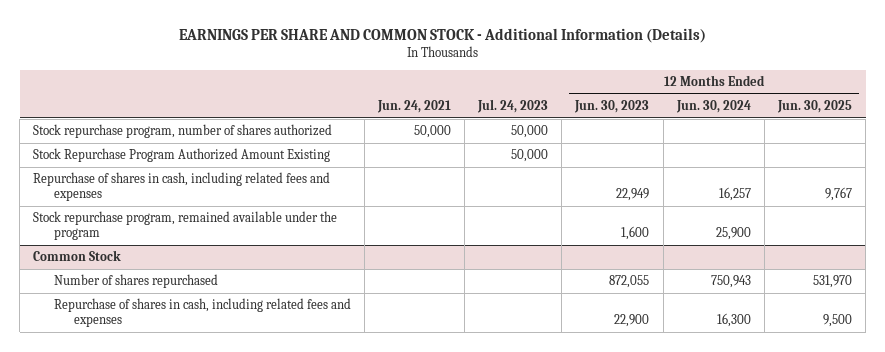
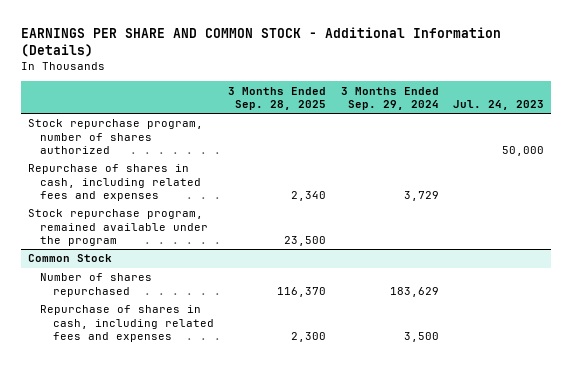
- | Jun. 24, 2021 | Jul. 24, 2023 | 12 Months Ended Jun. 30, 2023 | 12 Months Ended Jun. 30, 2024 | 12 Months Ended Jun. 30, 2025
+ | 3 Months Ended Sep. 28, 2025 | 3 Months Ended Sep. 29, 2024 | Jul. 24, 2023
- Stock Repurchase Program Authorized Amount Existing | | 50,000 | | |

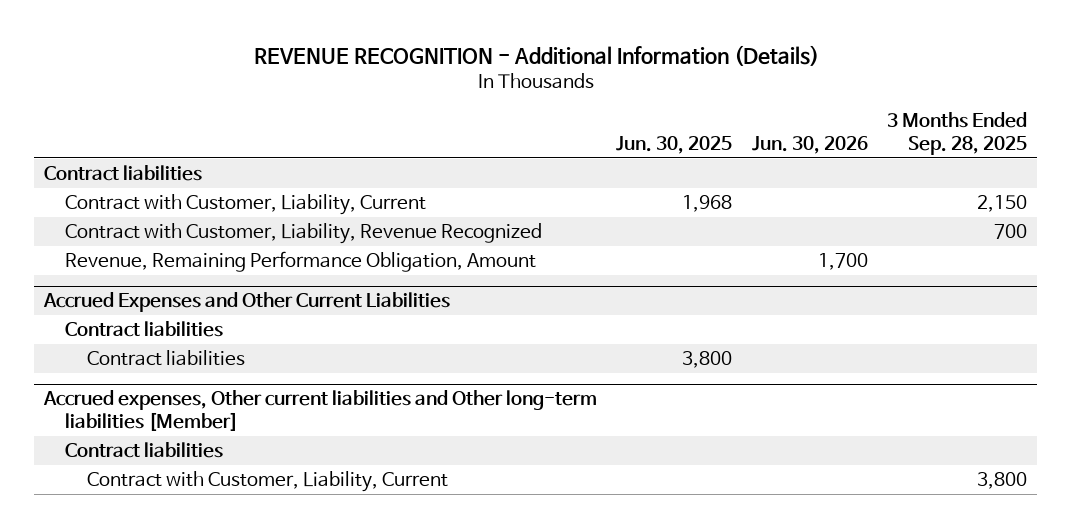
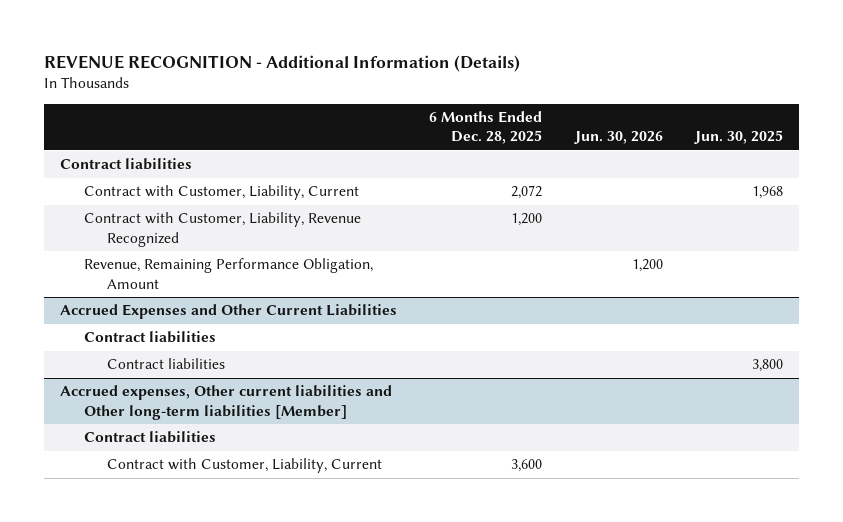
- | Jun. 30, 2025 | Jun. 30, 2026 | 3 Months Ended Sep. 28, 2025
+ | 6 Months Ended Dec. 28, 2025 | Jun. 30, 2026 | Jun. 30, 2025
- Revenue, Remaining Performance Obligation, Amount | | 1,700 |
+ Revenue, Remaining Performance Obligation, Amount | | 1,200 |

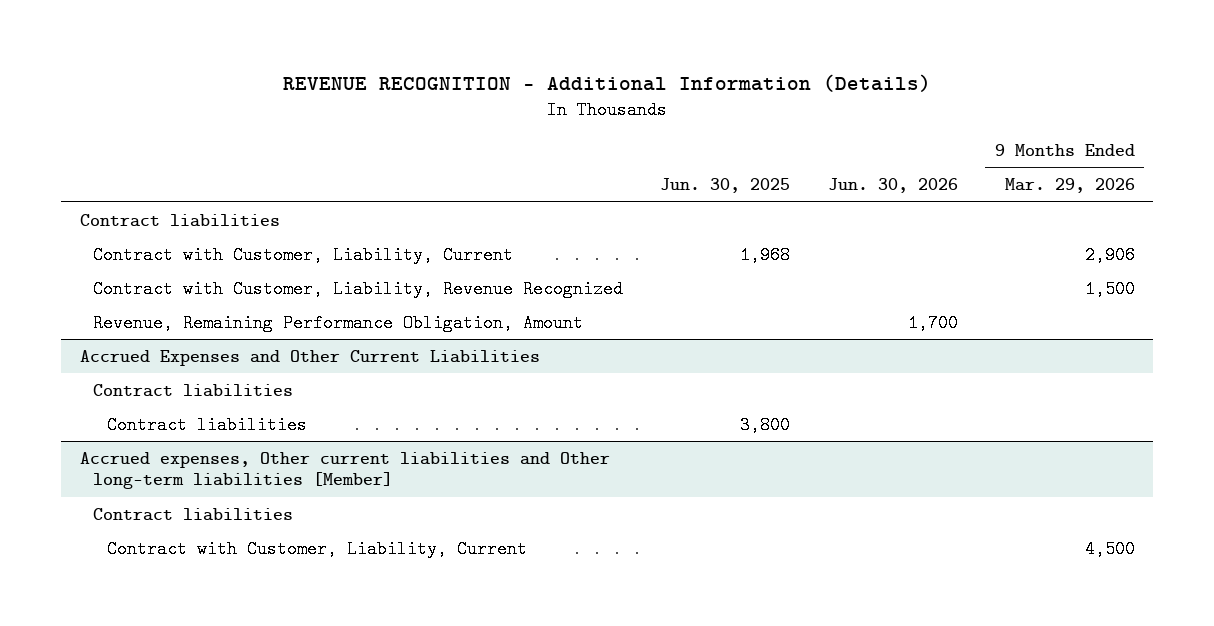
- | 6 Months Ended Dec. 28, 2025 | Jun. 30, 2026 | Jun. 30, 2025
+ | Jun. 30, 2025 | Jun. 30, 2026 | 9 Months Ended Mar. 29, 2026
- Revenue, Remaining Performance Obligation, Amount | | 1,200 |
+ Revenue, Remaining Performance Obligation, Amount | | 1,700 |

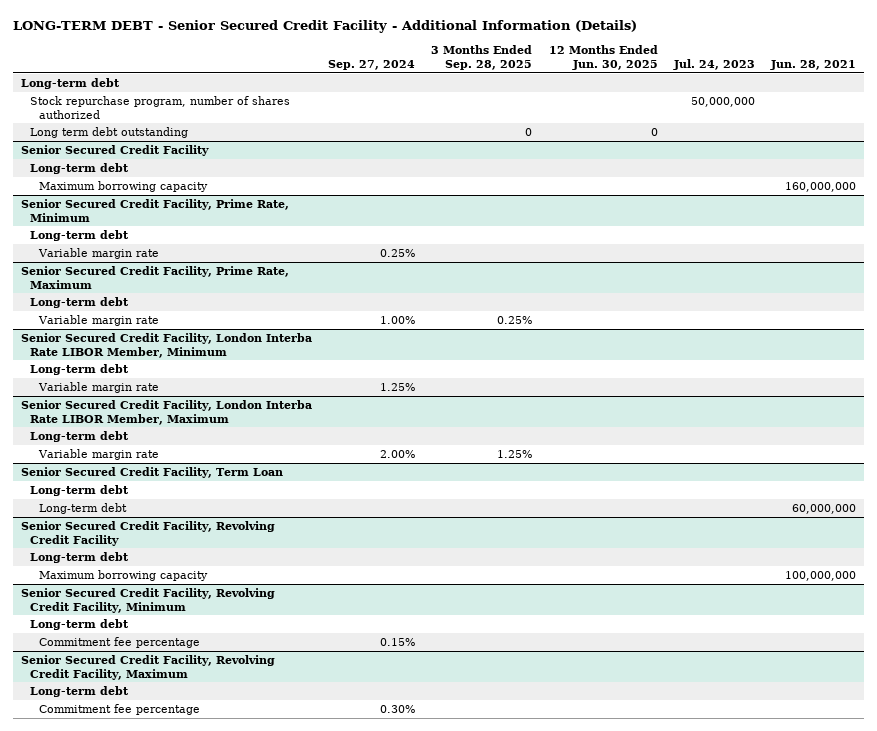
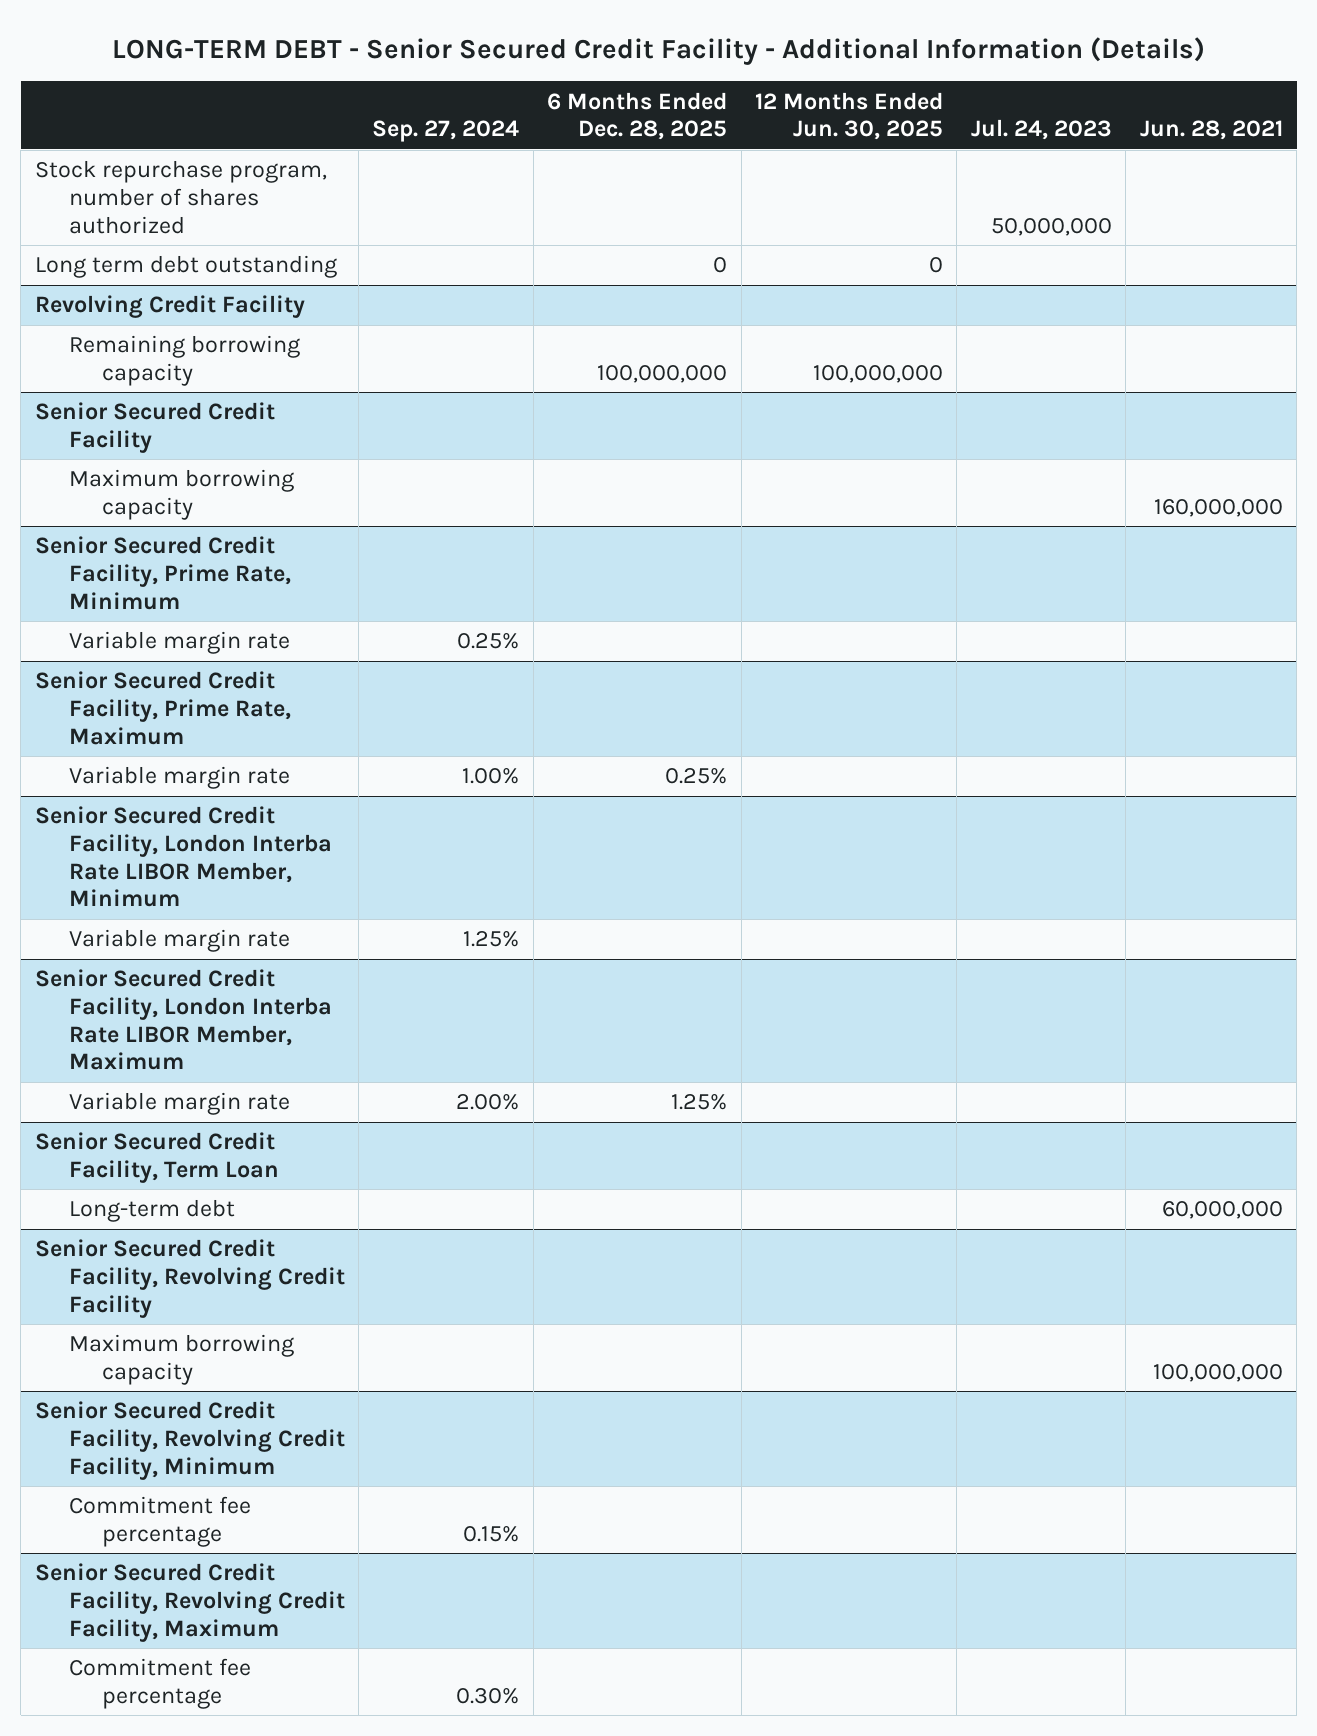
- | Sep. 27, 2024 | 3 Months Ended Sep. 28, 2025 | 12 Months Ended Jun. 30, 2025 | Jul. 24, 2023 | Jun. 28, 2021
+ | Sep. 27, 2024 | 6 Months Ended Dec. 28, 2025 | 12 Months Ended Jun. 30, 2025 | Jul. 24, 2023 | Jun. 28, 2021
- Long-term debt
+ Revolving Credit Facility
+ Remaining borrowing capacity | | 100,000,000 | 100,000,000 | |
@ Senior Secured Credit Facility
- Long-term debt
@ Senior Secured Credit Facility, Prime Rate, Minimum
- Long-term debt
@ Senior Secured Credit Facility, Prime Rate, Maximum
- Long-term debt
@ Senior Secured Credit Facility, London Interba Rate LIBOR Member, Minimum
- Long-term debt
@ Senior Secured Credit Facility, London Interba Rate LIBOR Member, Maximum
- Long-term debt
@ Senior Secured Credit Facility, Term Loan
- Long-term debt
@ Senior Secured Credit Facility, Revolving Credit Facility
- Long-term debt
@ Senior Secured Credit Facility, Revolving Credit Facility, Minimum
- Long-term debt
@ Senior Secured Credit Facility, Revolving Credit Facility, Maximum
- Long-term debt

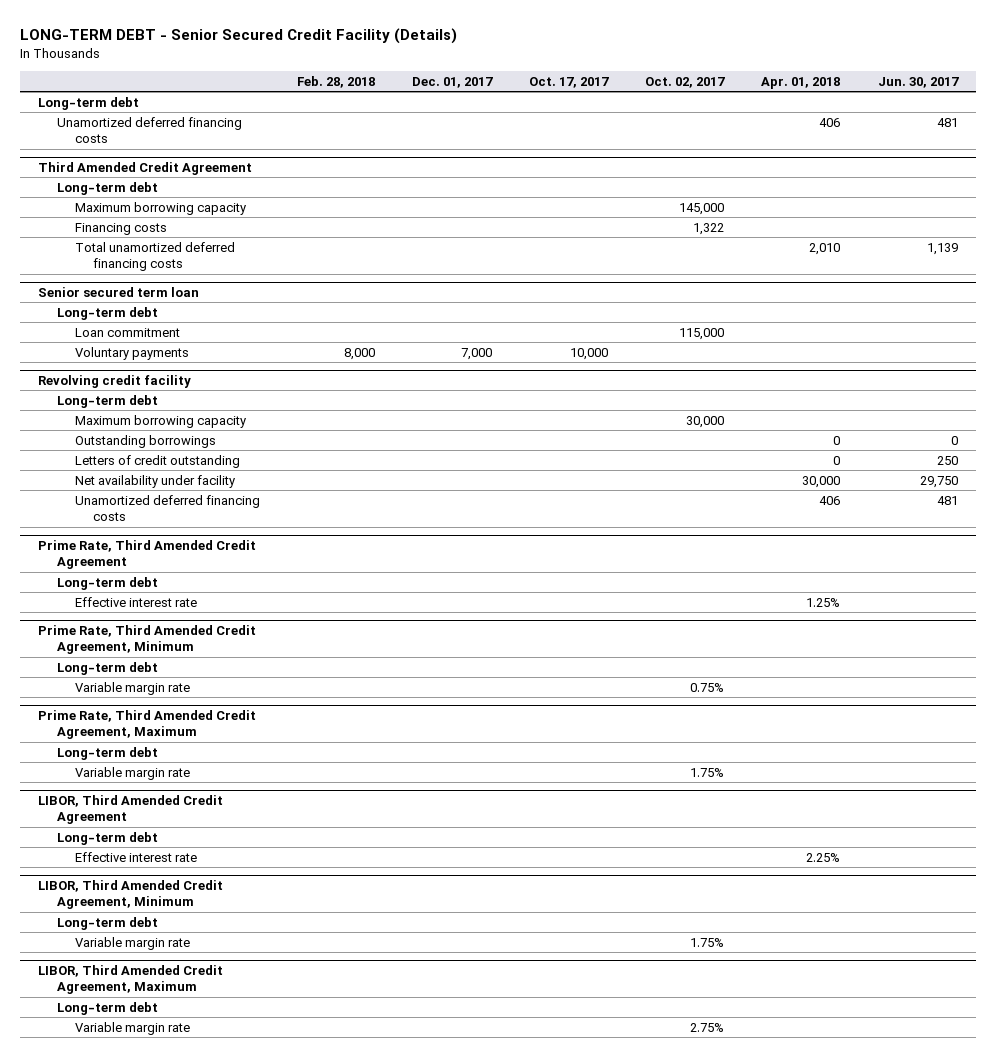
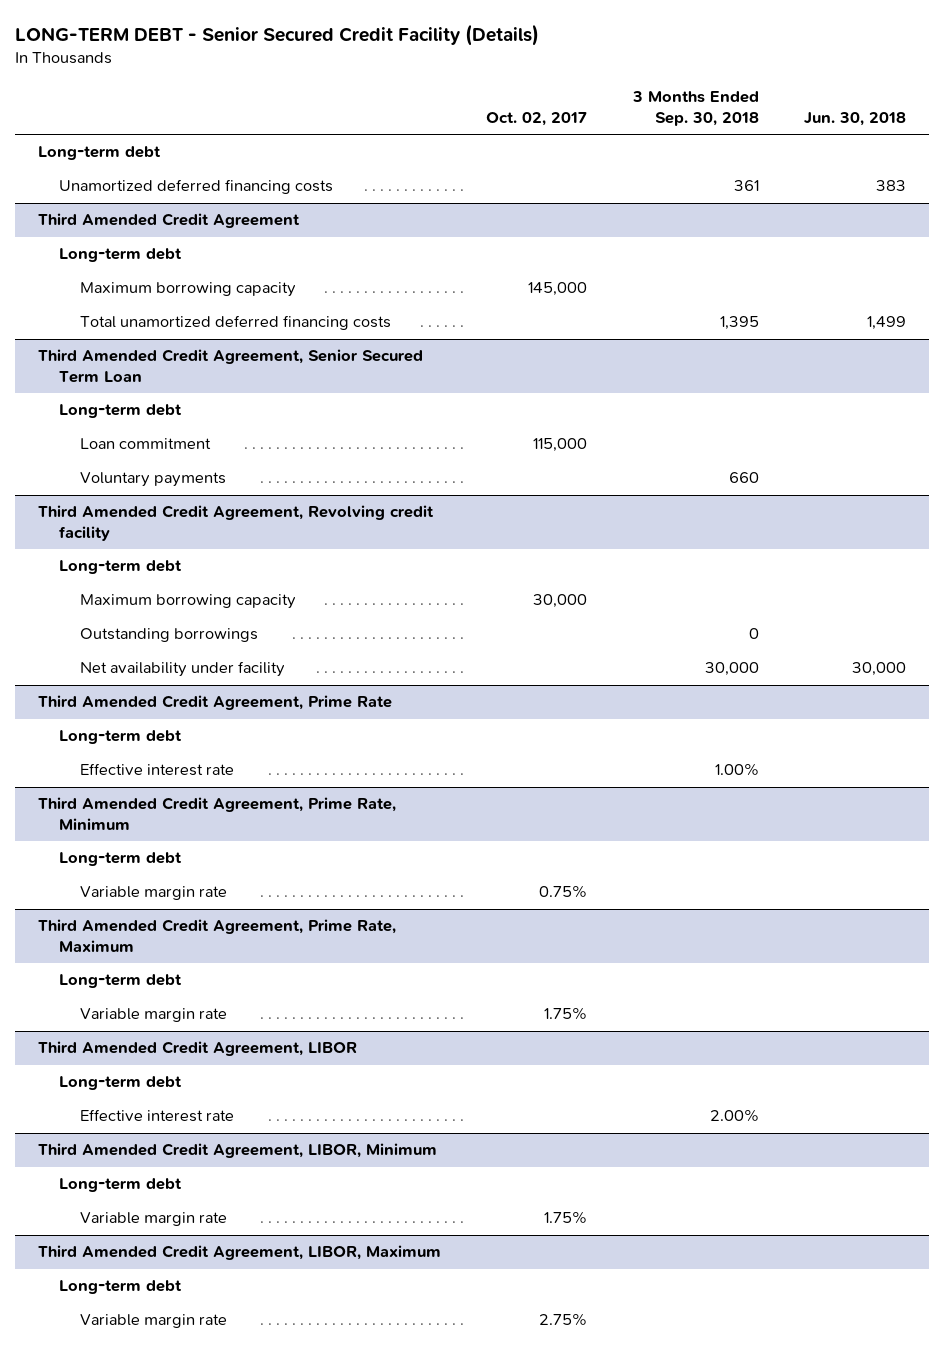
- | Feb. 28, 2018 | Dec. 01, 2017 | Oct. 17, 2017 | Oct. 02, 2017 | Apr. 01, 2018 | Jun. 30, 2017
+ | Oct. 02, 2017 | 3 Months Ended Sep. 30, 2018 | Jun. 30, 2018
@ Third Amended Credit Agreement
- Financing costs | | | | 1,322 | |
- Senior secured term loan
+ Third Amended Credit Agreement, Senior Secured Term Loan
- Revolving credit facility
+ Third Amended Credit Agreement, Revolving credit facility
- Letters of credit outstanding | | | | | 0 | 250
- Unamortized deferred financing costs | | | | | 406 | 481
- Prime Rate, Third Amended Credit Agreement
+ Third Amended Credit Agreement, Prime Rate
- Prime Rate, Third Amended Credit Agreement, Minimum
+ Third Amended Credit Agreement, Prime Rate, Minimum
- Prime Rate, Third Amended Credit Agreement, Maximum
+ Third Amended Credit Agreement, Prime Rate, Maximum
- LIBOR, Third Amended Credit Agreement
+ Third Amended Credit Agreement, LIBOR
- LIBOR, Third Amended Credit Agreement, Minimum
+ Third Amended Credit Agreement, LIBOR, Minimum
- LIBOR, Third Amended Credit Agreement, Maximum
+ Third Amended Credit Agreement, LIBOR, Maximum

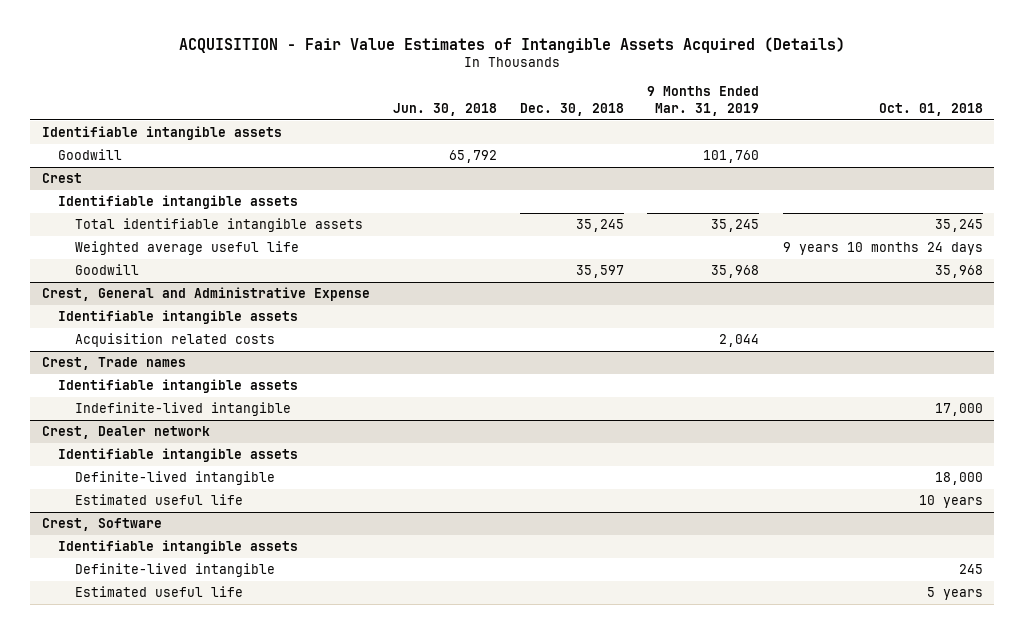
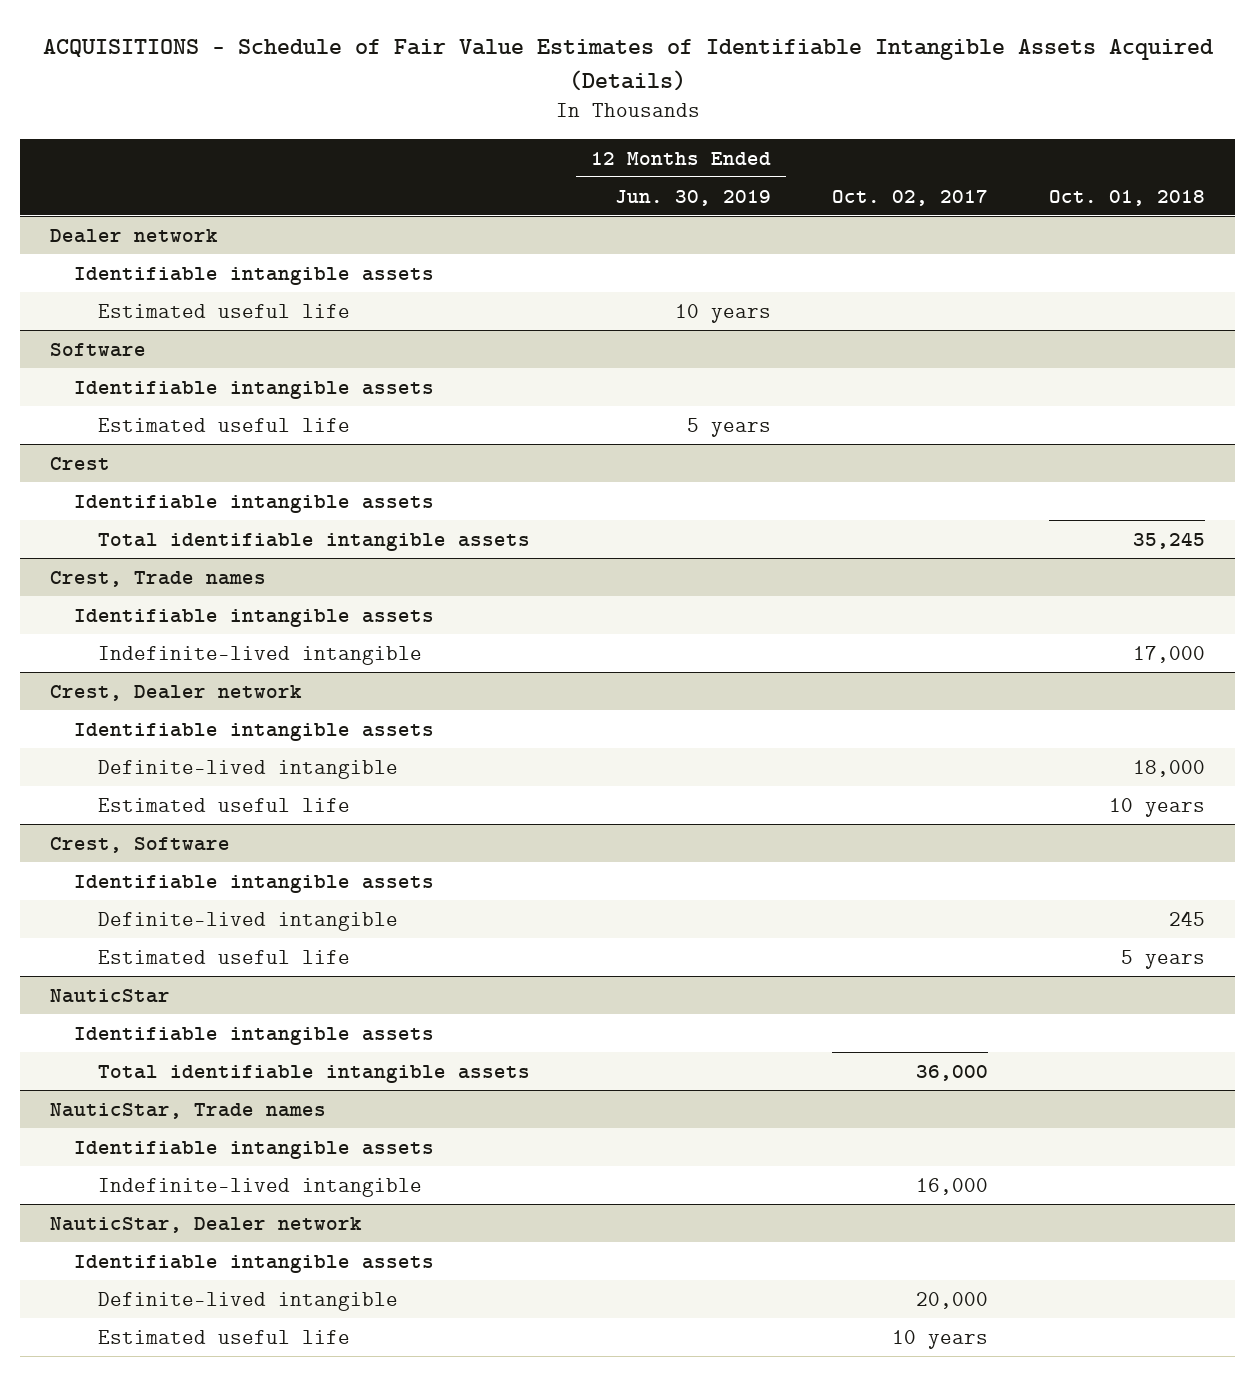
- ACQUISITION - Fair Value Estimates of Intangible Assets Acquired (Details)
+ ACQUISITIONS - Schedule of Fair Value Estimates of Identifiable Intangible Assets Acquired (Details)
- | Jun. 30, 2018 | Dec. 30, 2018 | 9 Months Ended Mar. 31, 2019 | Oct. 01, 2018
+ | 12 Months Ended Jun. 30, 2019 | Oct. 02, 2017 | Oct. 01, 2018
- Identifiable intangible assets
- Goodwill | 65,792 | | 101,760 |
+ Dealer network
+ Identifiable intangible assets
+ Estimated useful life | 10 years | |
+ Software
+ Identifiable intangible assets
+ Estimated useful life | 5 years | |
@ Crest
- Weighted average useful life | | | | 9 years 10 months 24 days
- Goodwill | | 35,597 | 35,968 | 35,968
- Crest, General and Administrative Expense
- Identifiable intangible assets
- Acquisition related costs | | | 2,044 |
+ NauticStar
+ Identifiable intangible assets
+ Total identifiable intangible assets | | 36,000 |
+ NauticStar, Trade names
+ Identifiable intangible assets
+ Indefinite-lived intangible | | 16,000 |
+ NauticStar, Dealer network
+ Identifiable intangible assets
+ Definite-lived intangible | | 20,000 |
+ Estimated useful life | | 10 years |

